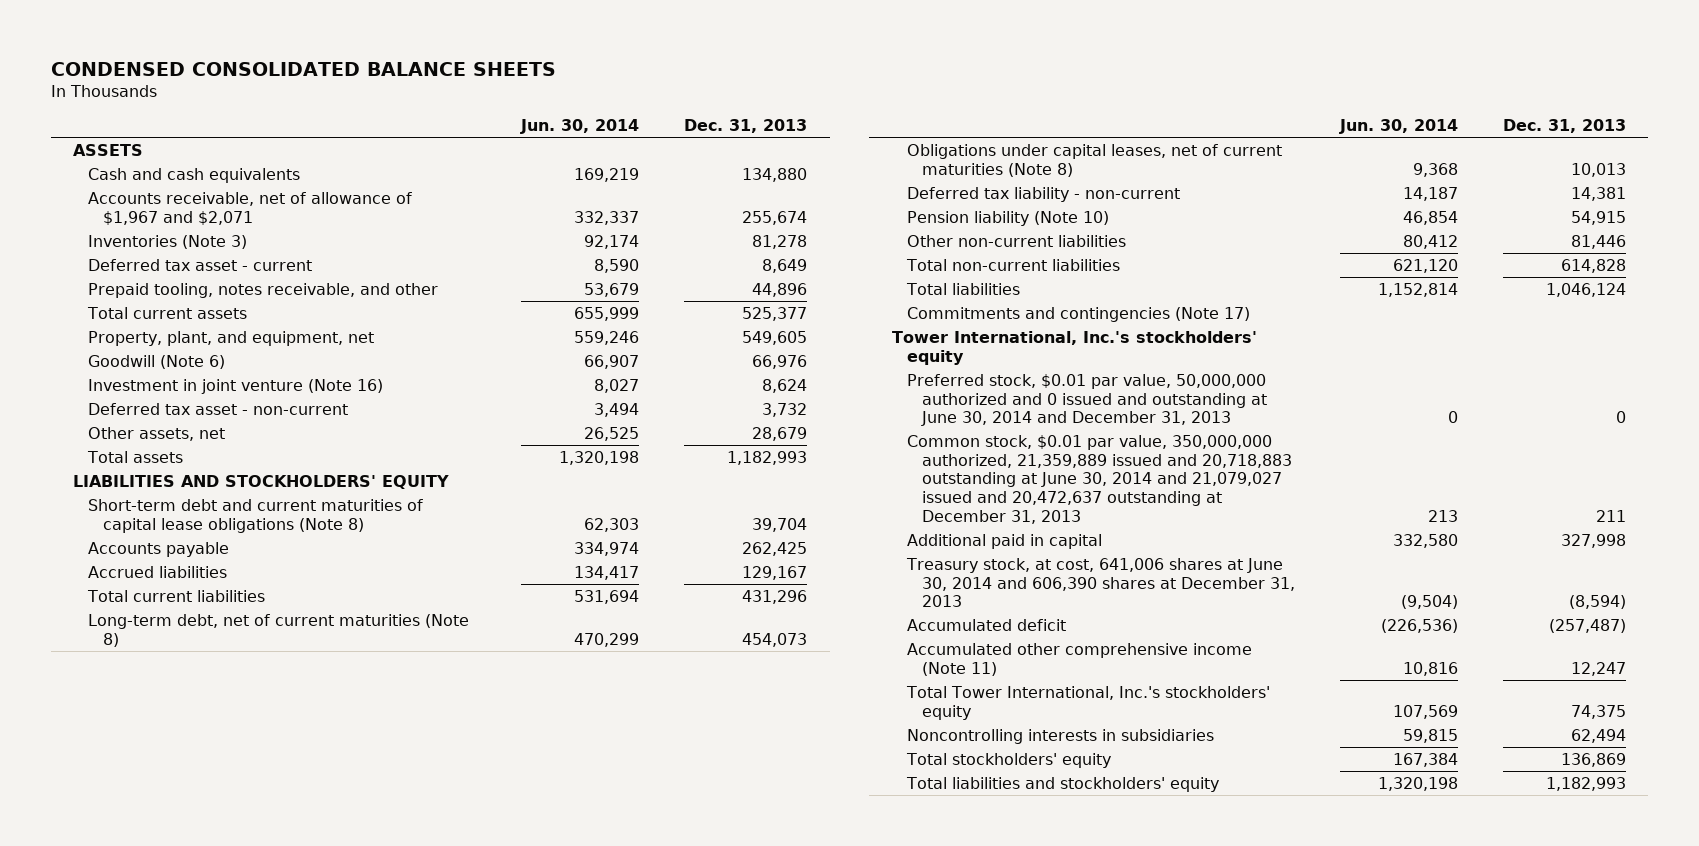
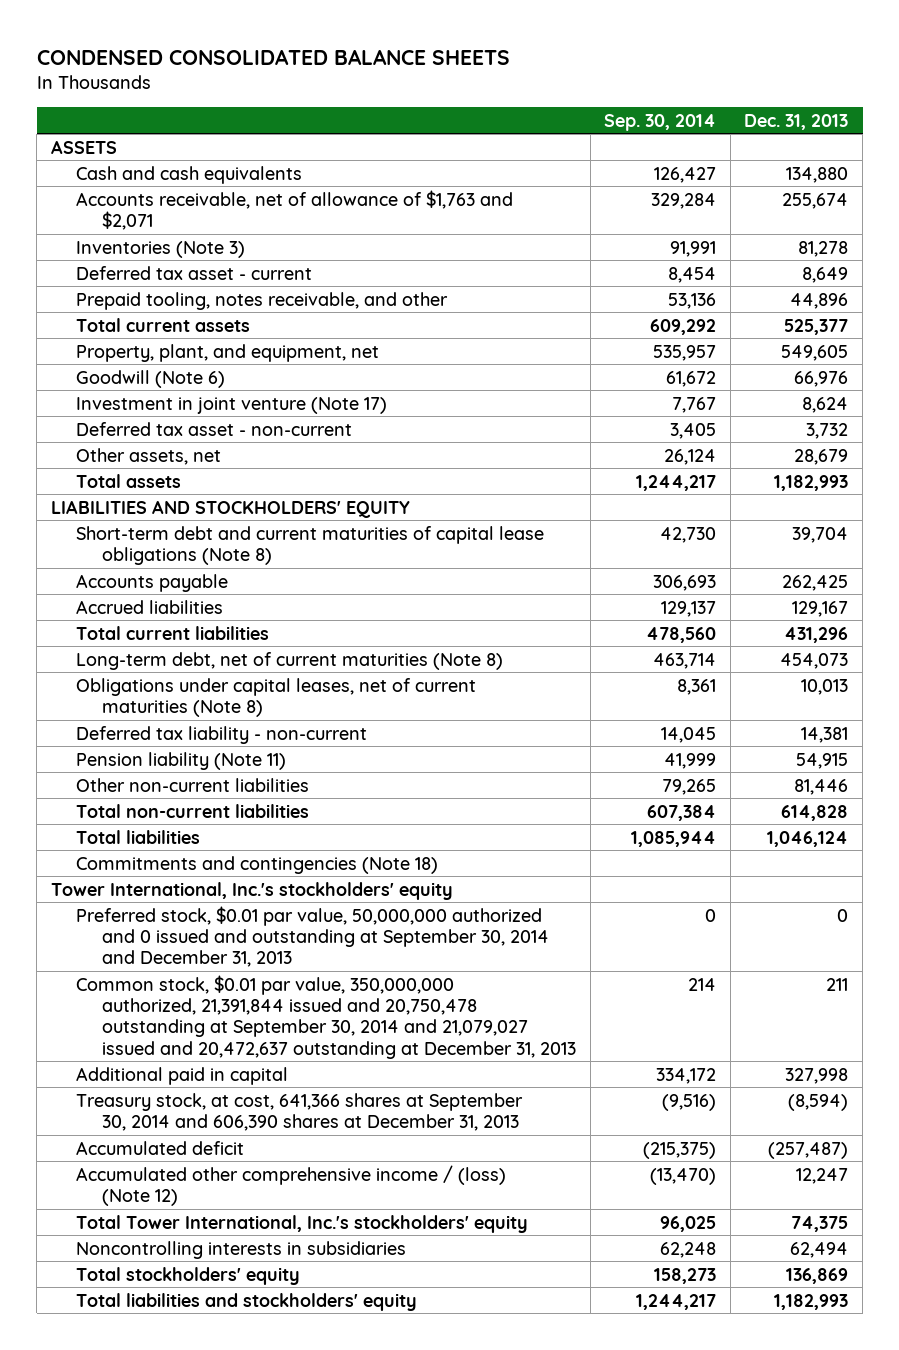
- | Jun. 30, 2014 | Dec. 31, 2013
+ | Sep. 30, 2014 | Dec. 31, 2013
- Accounts receivable, net of allowance of $1,967 and $2,071 | 332,337 | 255,674
+ Accounts receivable, net of allowance of $1,763 and $2,071 | 329,284 | 255,674
- Investment in joint venture (Note 16) | 8,027 | 8,624
+ Investment in joint venture (Note 17) | 7,767 | 8,624
- Pension liability (Note 10) | 46,854 | 54,915
+ Pension liability (Note 11) | 41,999 | 54,915
- Commitments and contingencies (Note 17)
+ Commitments and contingencies (Note 18)
- Preferred stock, $0.01 par value, 50,000,000 authorized and 0 issued and outstanding at June 30, 2014 and December 31, 2013 | 0 | 0
- Common stock, $0.01 par value, 350,000,000 authorized, 21,359,889 issued and 20,718,883 outstanding at June 30, 2014 and 21,079,027 issued and 20,472,637 outstanding at December 31, 2013 | 213 | 211
+ Preferred stock, $0.01 par value, 50,000,000 authorized and 0 issued and outstanding at September 30, 2014 and December 31, 2013 | 0 | 0
+ Common stock, $0.01 par value, 350,000,000 authorized, 21,391,844 issued and 20,750,478 outstanding at September 30, 2014 and 21,079,027 issued and 20,472,637 outstanding at December 31, 2013 | 214 | 211
- Treasury stock, at cost, 641,006 shares at June 30, 2014 and 606,390 shares at December 31, 2013 | (9,504) | (8,594)
+ Treasury stock, at cost, 641,366 shares at September 30, 2014 and 606,390 shares at December 31, 2013 | (9,516) | (8,594)
- Accumulated other comprehensive income (Note 11) | 10,816 | 12,247
+ Accumulated other comprehensive income / (loss) (Note 12) | (13,470) | 12,247

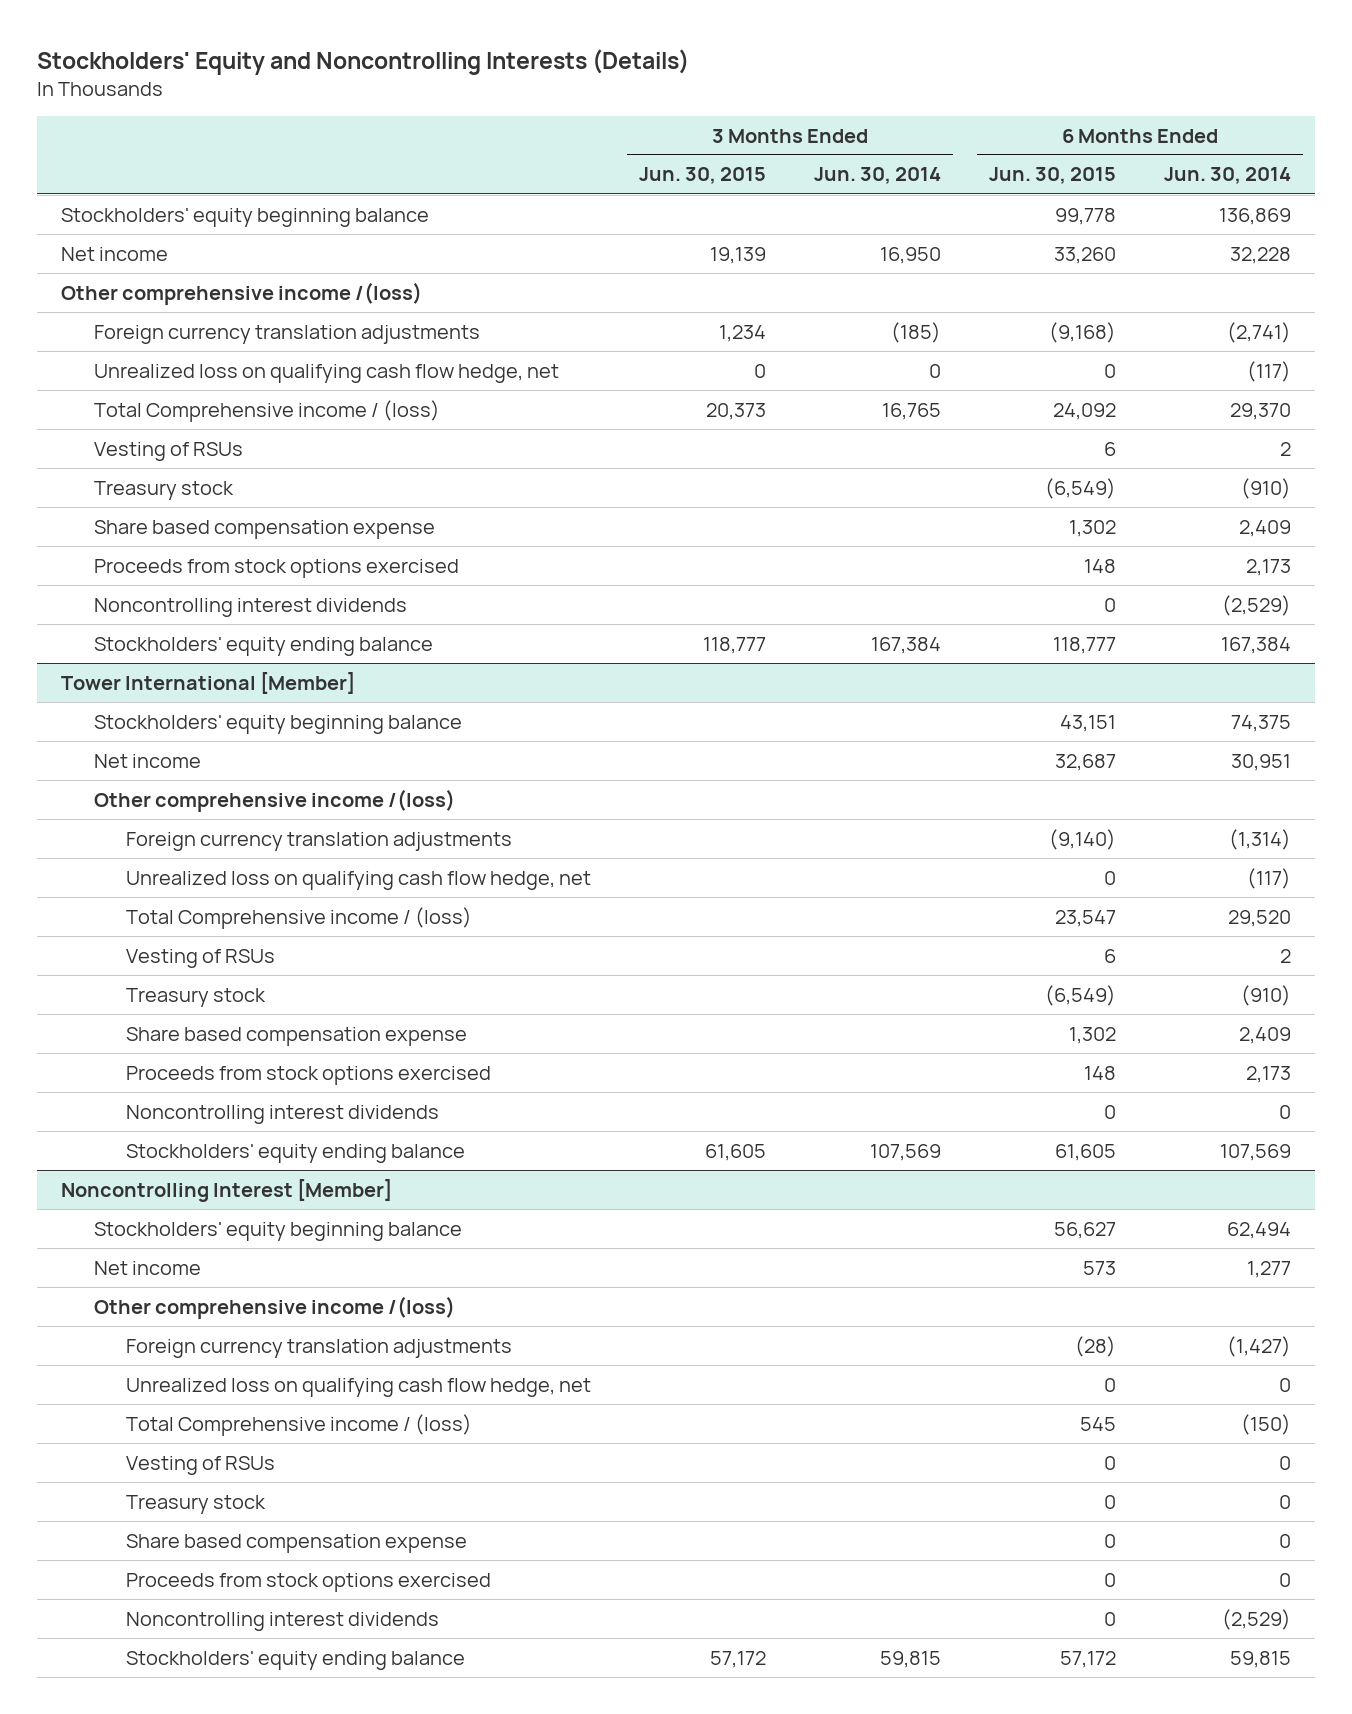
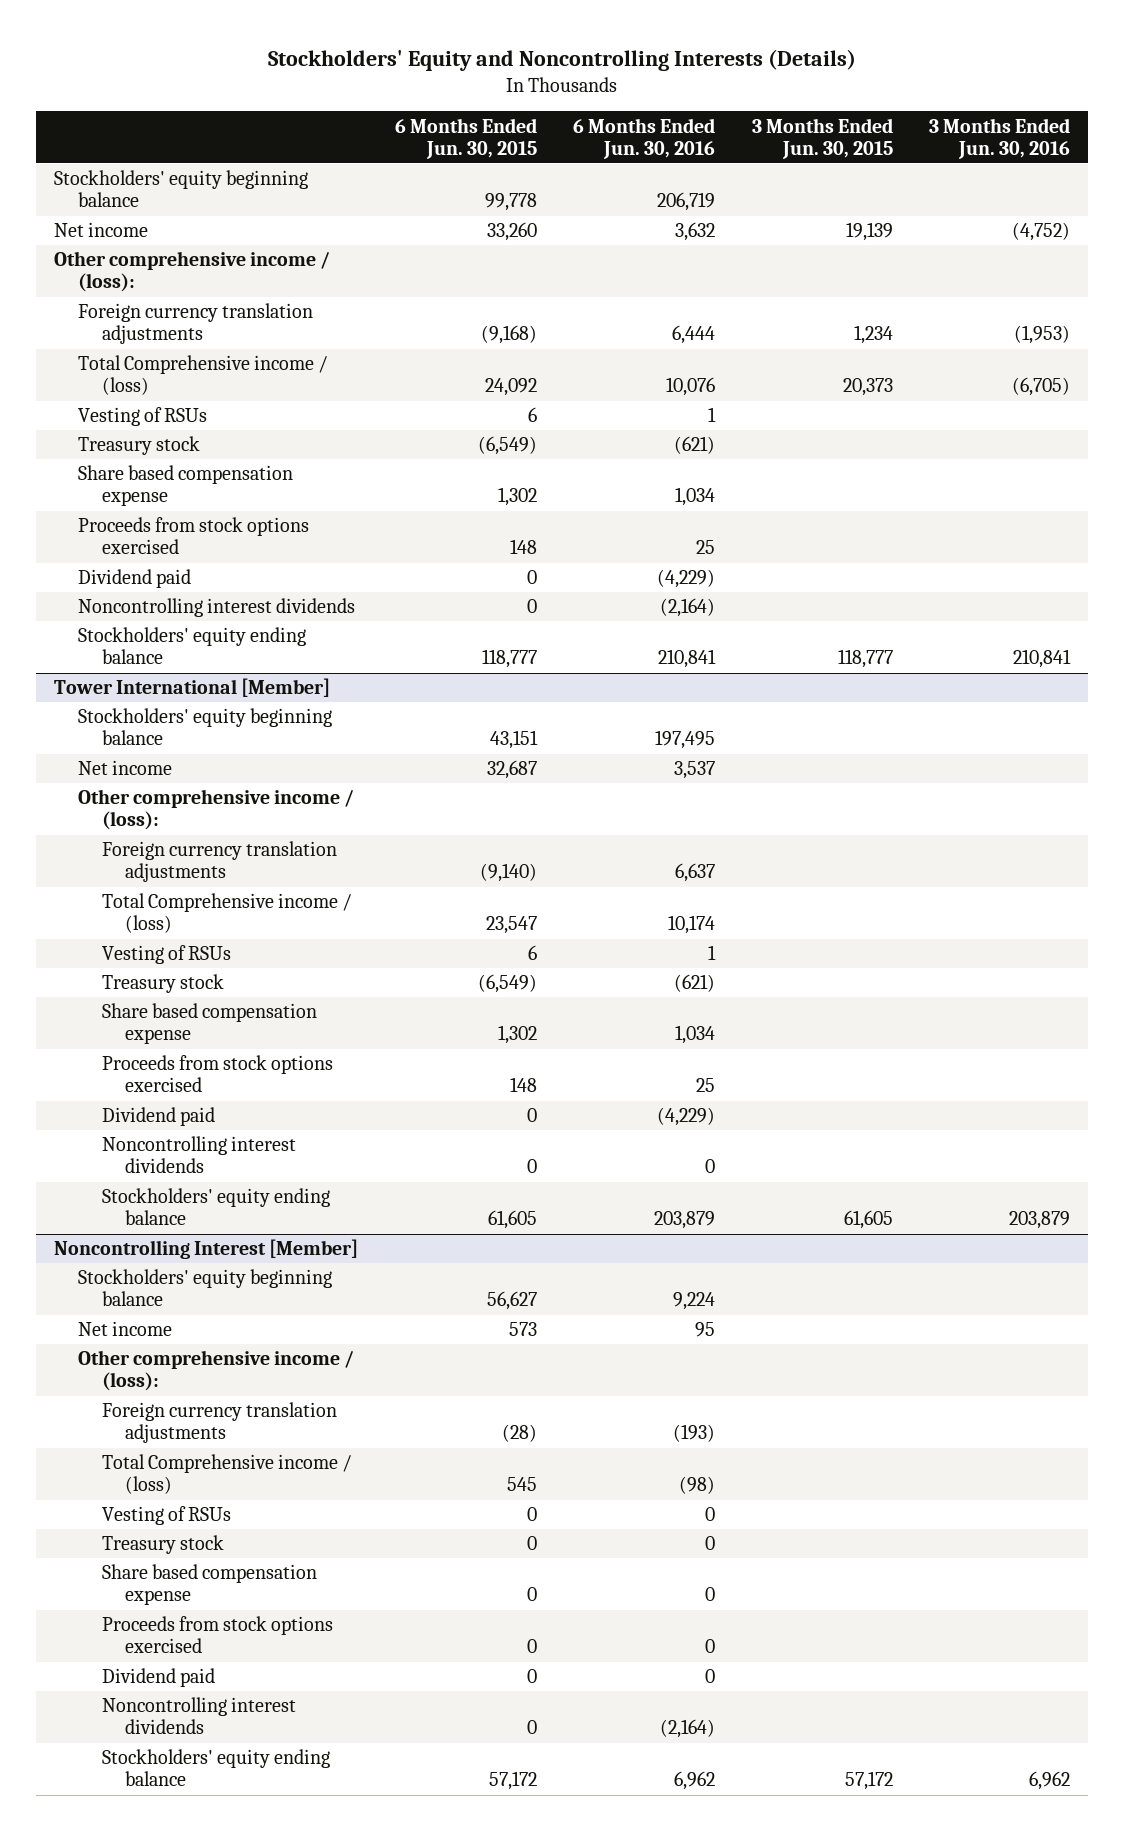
- | 3 Months Ended Jun. 30, 2015 | 3 Months Ended Jun. 30, 2014 | 6 Months Ended Jun. 30, 2015 | 6 Months Ended Jun. 30, 2014
+ | 6 Months Ended Jun. 30, 2015 | 6 Months Ended Jun. 30, 2016 | 3 Months Ended Jun. 30, 2015 | 3 Months Ended Jun. 30, 2016
- Other comprehensive income /(loss)
+ Other comprehensive income / (loss):
- Unrealized loss on qualifying cash flow hedge, net | 0 | 0 | 0 | (117)
+ Dividend paid | 0 | (4,229) | |
@ Tower International [Member]
- Other comprehensive income /(loss)
+ Other comprehensive income / (loss):
- Unrealized loss on qualifying cash flow hedge, net | | | 0 | (117)
+ Dividend paid | 0 | (4,229) | |
@ Noncontrolling Interest [Member]
- Other comprehensive income /(loss)
+ Other comprehensive income / (loss):
- Unrealized loss on qualifying cash flow hedge, net | | | 0 | 0
+ Dividend paid | 0 | 0 | |

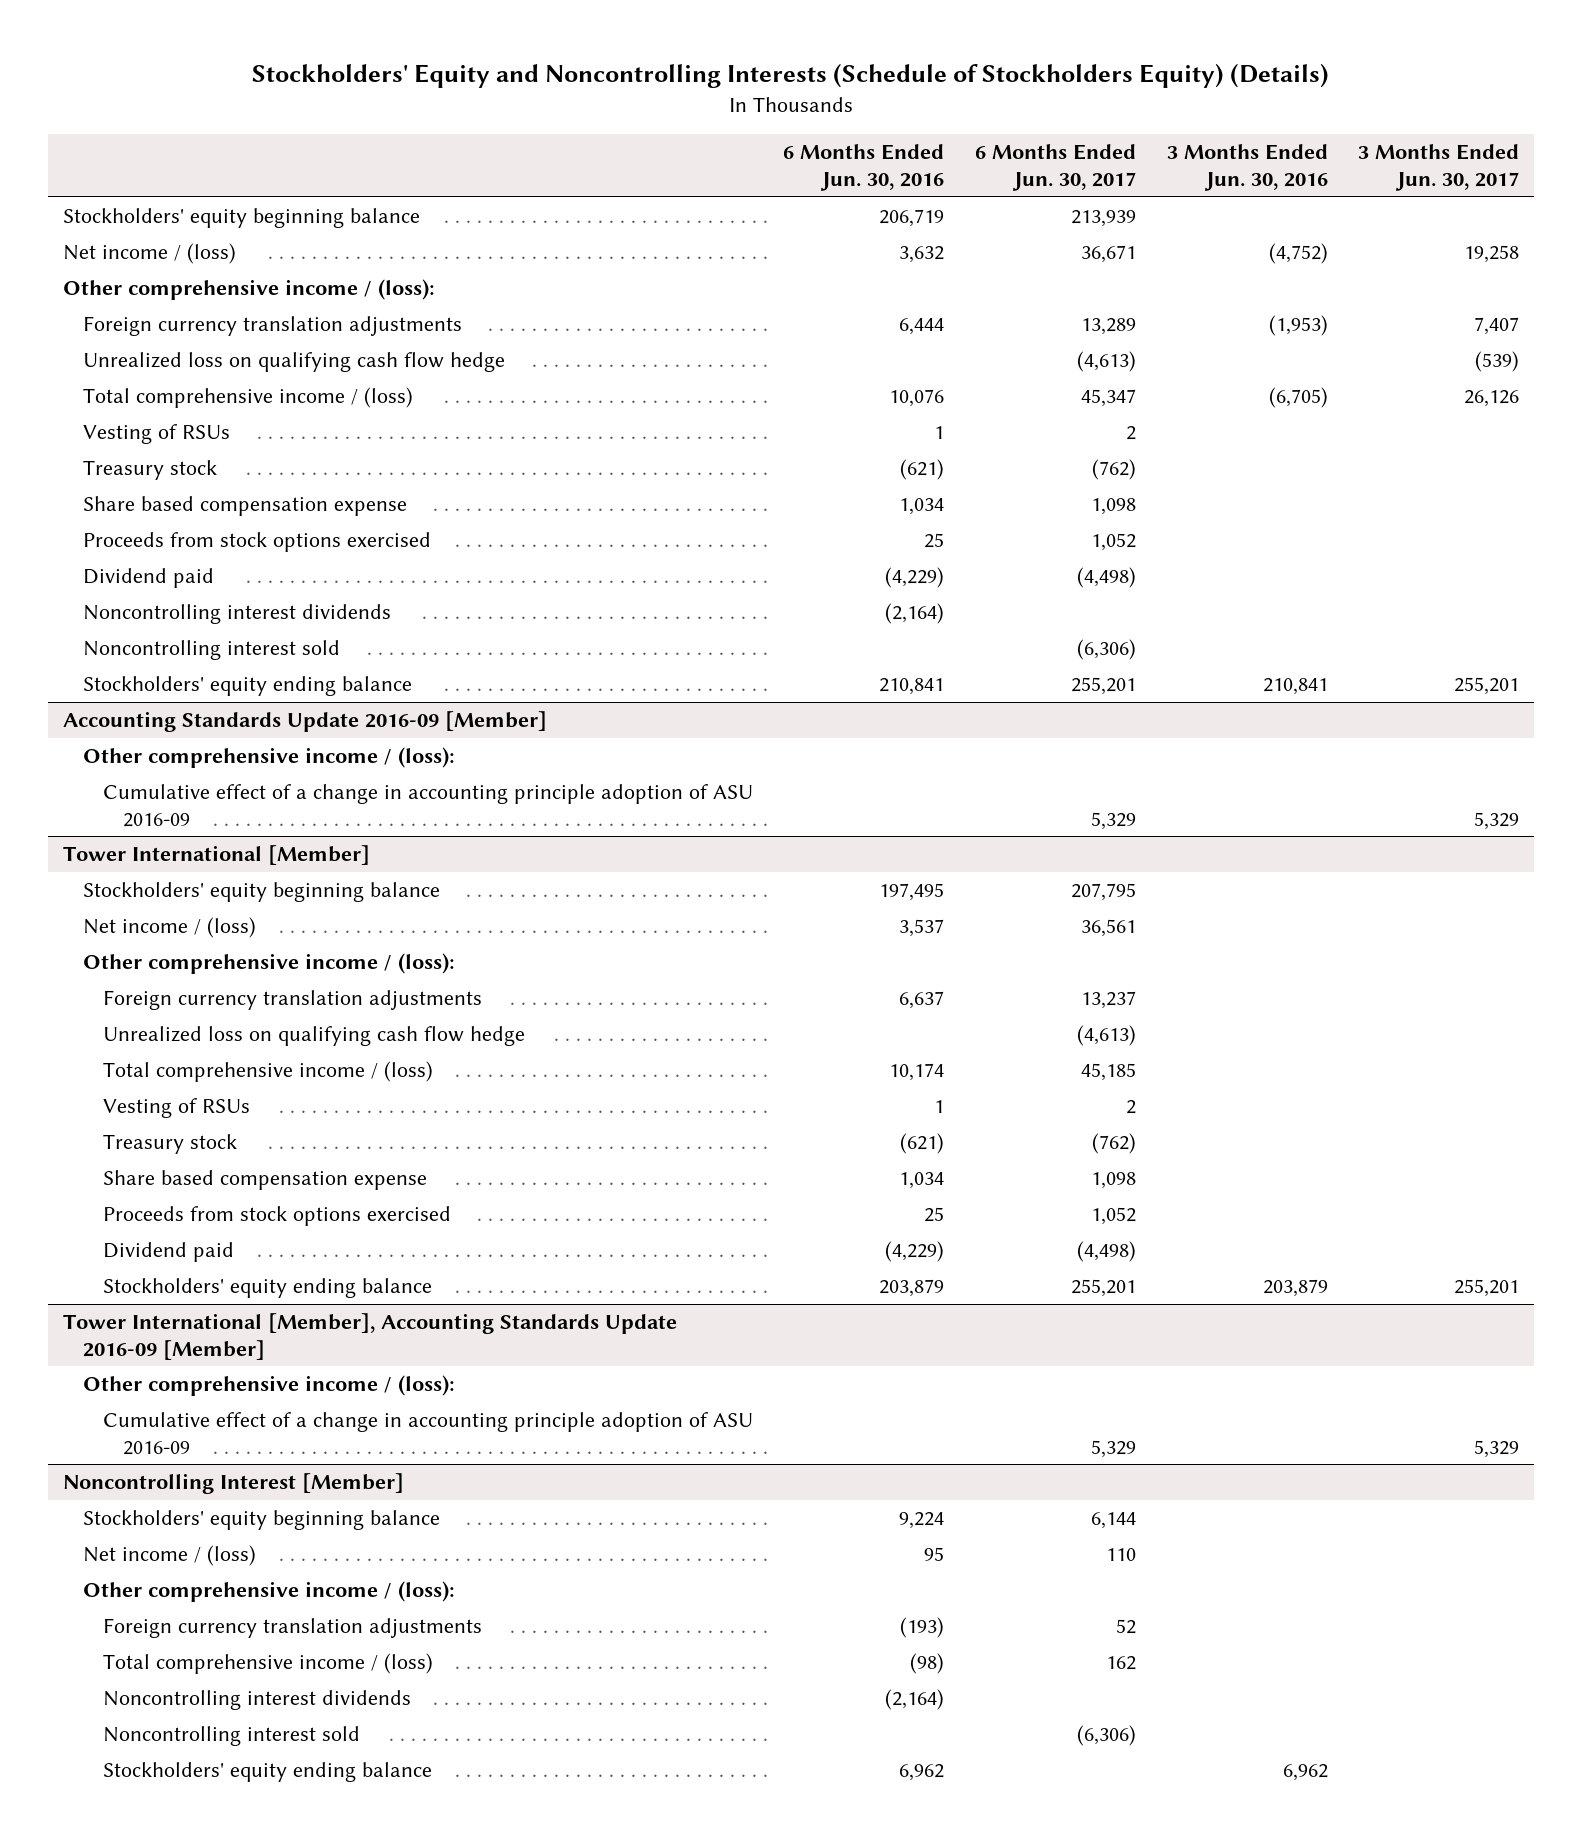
- Stockholders' Equity and Noncontrolling Interests (Details)
+ Stockholders' Equity and Noncontrolling Interests (Schedule of Stockholders Equity) (Details)
- | 6 Months Ended Jun. 30, 2015 | 6 Months Ended Jun. 30, 2016 | 3 Months Ended Jun. 30, 2015 | 3 Months Ended Jun. 30, 2016
+ | 6 Months Ended Jun. 30, 2016 | 6 Months Ended Jun. 30, 2017 | 3 Months Ended Jun. 30, 2016 | 3 Months Ended Jun. 30, 2017
- Net income | 33,260 | 3,632 | 19,139 | (4,752)
+ Net income / (loss) | 3,632 | 36,671 | (4,752) | 19,258
- Total Comprehensive income / (loss) | 24,092 | 10,076 | 20,373 | (6,705)
+ Unrealized loss on qualifying cash flow hedge | | (4,613) | | (539)
+ Total comprehensive income / (loss) | 10,076 | 45,347 | (6,705) | 26,126
+ Noncontrolling interest sold | | (6,306) | |
+ Accounting Standards Update 2016-09 [Member]
+ Other comprehensive income / (loss):
+ Cumulative effect of a change in accounting principle adoption of ASU 2016-09 | | 5,329 | | 5,329
@ Tower International [Member]
- Net income | 32,687 | 3,537 | |
+ Net income / (loss) | 3,537 | 36,561 | |
- Total Comprehensive income / (loss) | 23,547 | 10,174 | |
+ Unrealized loss on qualifying cash flow hedge | | (4,613) | |
+ Total comprehensive income / (loss) | 10,174 | 45,185 | |
- Noncontrolling interest dividends | 0 | 0 | |
+ Tower International [Member], Accounting Standards Update 2016-09 [Member]
+ Other comprehensive income / (loss):
+ Cumulative effect of a change in accounting principle adoption of ASU 2016-09 | | 5,329 | | 5,329
@ Noncontrolling Interest [Member]
- Net income | 573 | 95 | |
+ Net income / (loss) | 95 | 110 | |
- Total Comprehensive income / (loss) | 545 | (98) | |
- Vesting of RSUs | 0 | 0 | |
- Treasury stock | 0 | 0 | |
- Share based compensation expense | 0 | 0 | |
- Proceeds from stock options exercised | 0 | 0 | |
- Dividend paid | 0 | 0 | |
+ Total comprehensive income / (loss) | (98) | 162 | |
+ Noncontrolling interest sold | | (6,306) | |

